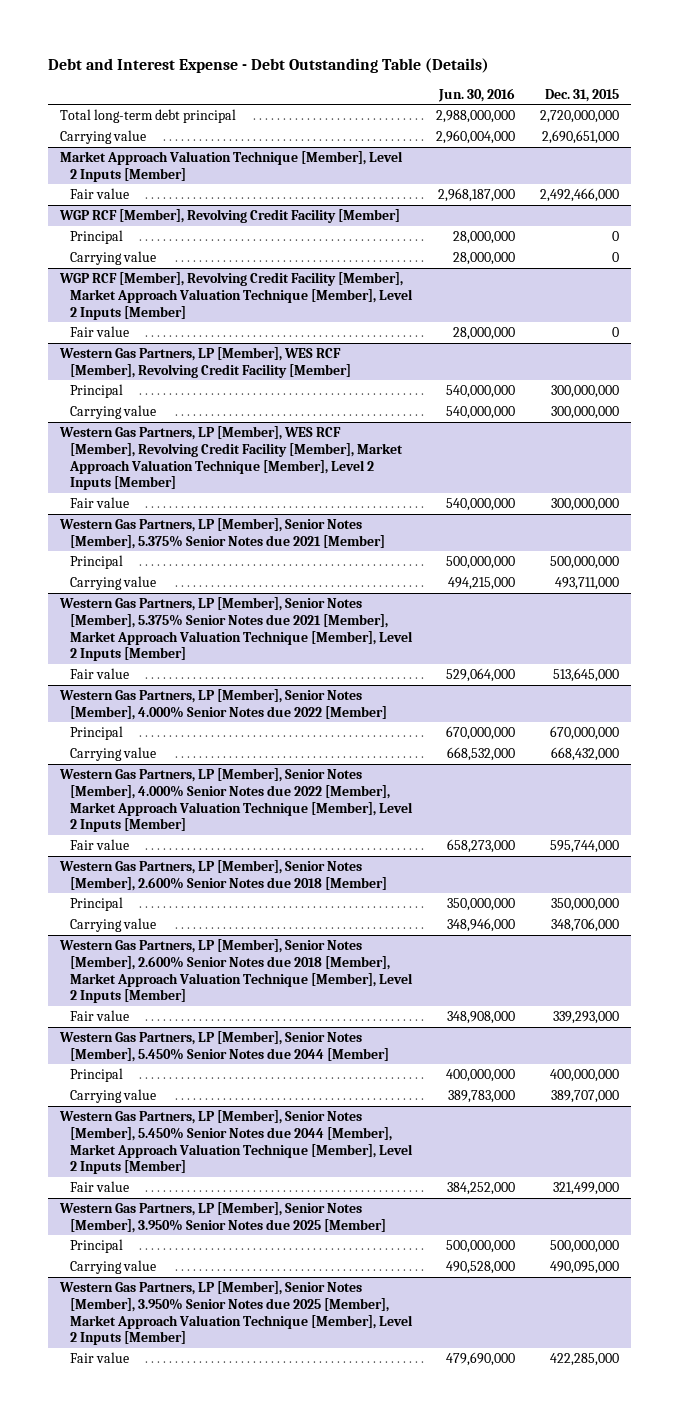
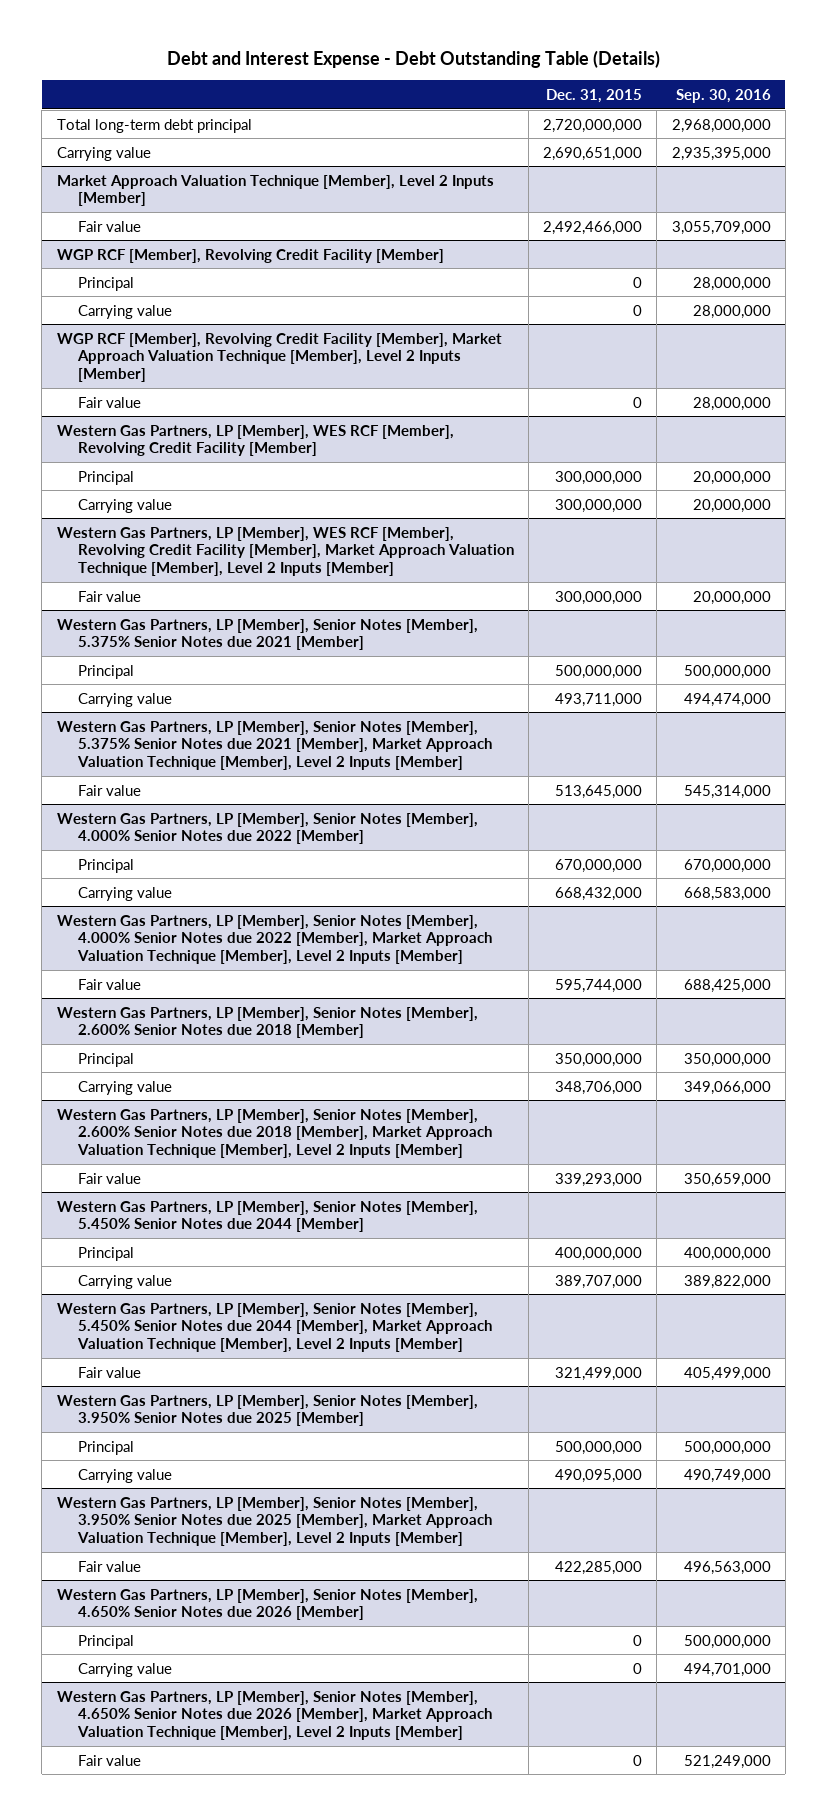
- | Jun. 30, 2016 | Dec. 31, 2015
+ | Dec. 31, 2015 | Sep. 30, 2016
+ Western Gas Partners, LP [Member], Senior Notes [Member], 4.650% Senior Notes due 2026 [Member]
+ Principal | 0 | 500,000,000
+ Carrying value | 0 | 494,701,000
+ Western Gas Partners, LP [Member], Senior Notes [Member], 4.650% Senior Notes due 2026 [Member], Market Approach Valuation Technique [Member], Level 2 Inputs [Member]
+ Fair value | 0 | 521,249,000

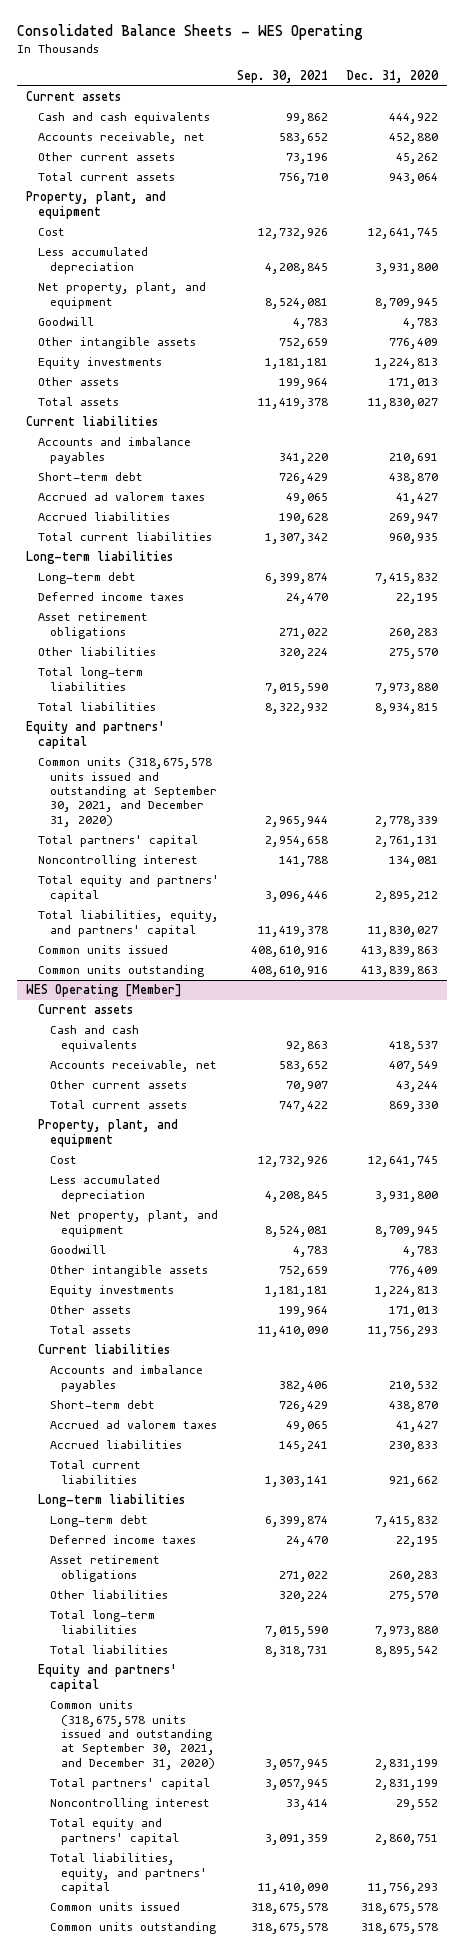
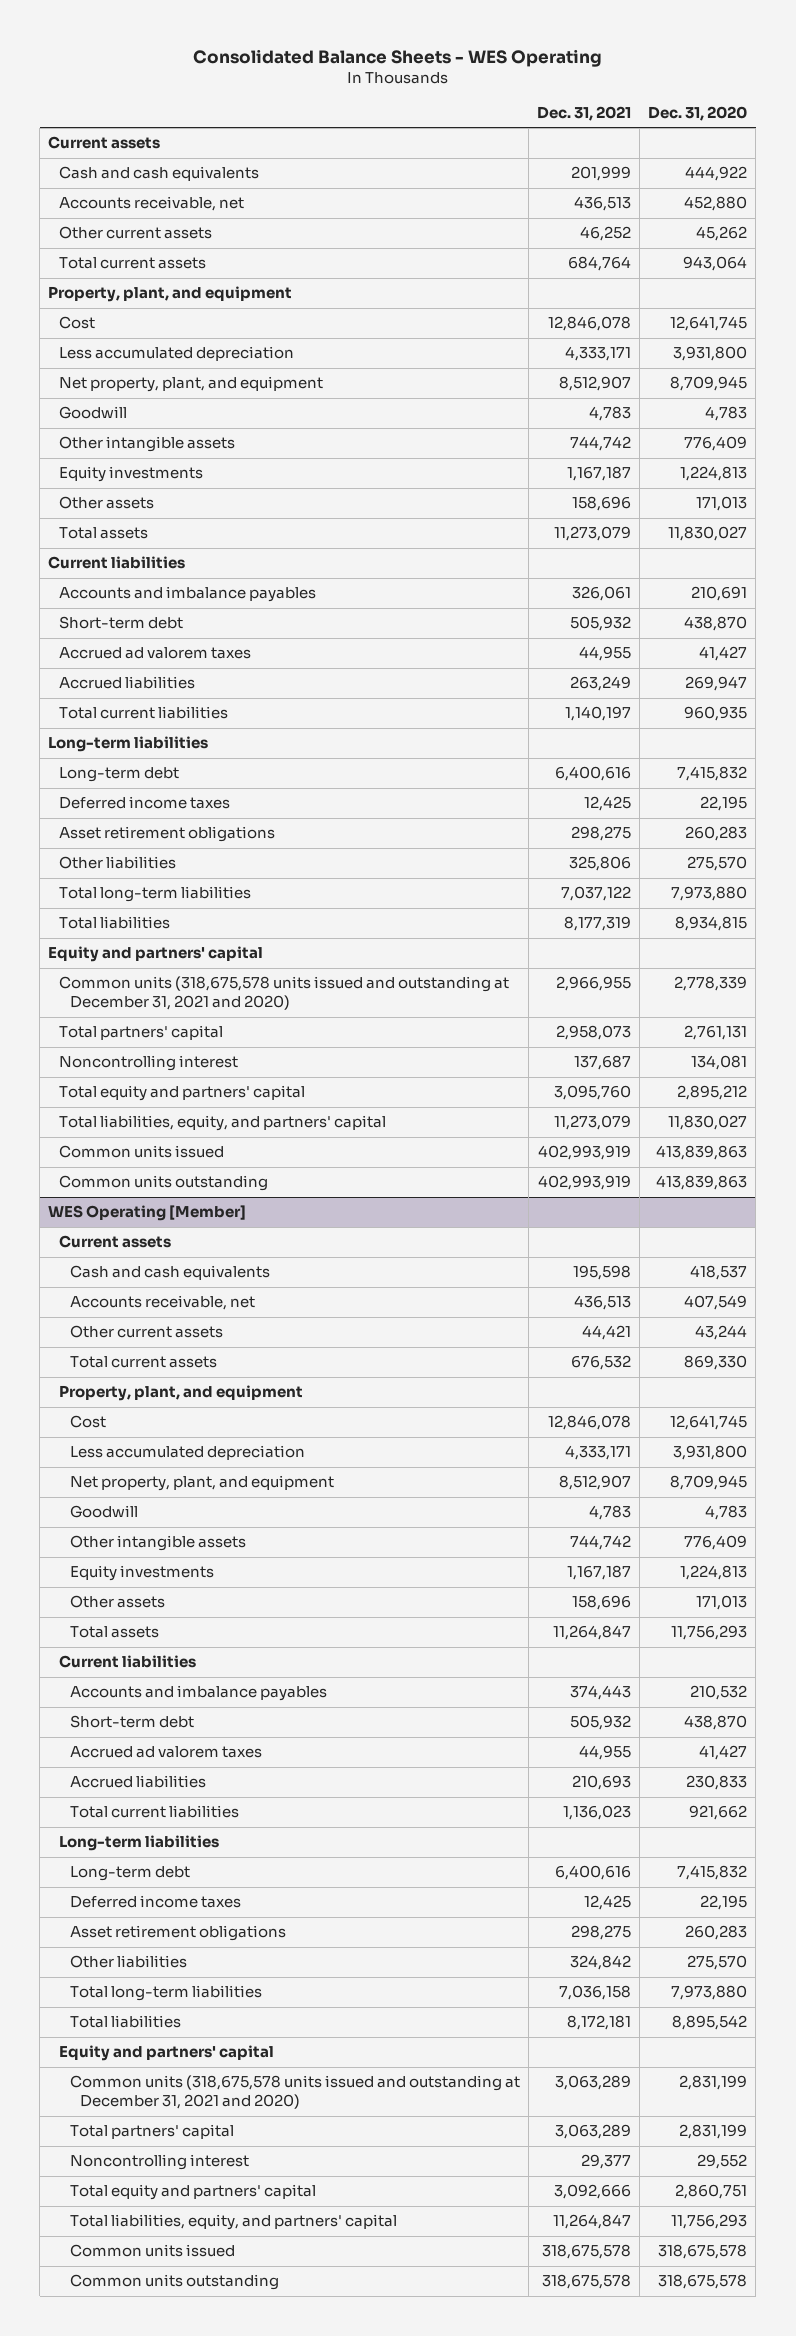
- | Sep. 30, 2021 | Dec. 31, 2020
+ | Dec. 31, 2021 | Dec. 31, 2020
- Common units (318,675,578 units issued and outstanding at September 30, 2021, and December 31, 2020) | 2,965,944 | 2,778,339
+ Common units (318,675,578 units issued and outstanding at December 31, 2021 and 2020) | 2,966,955 | 2,778,339
@ WES Operating [Member]
- Common units (318,675,578 units issued and outstanding at September 30, 2021, and December 31, 2020) | 3,057,945 | 2,831,199
+ Common units (318,675,578 units issued and outstanding at December 31, 2021 and 2020) | 3,063,289 | 2,831,199

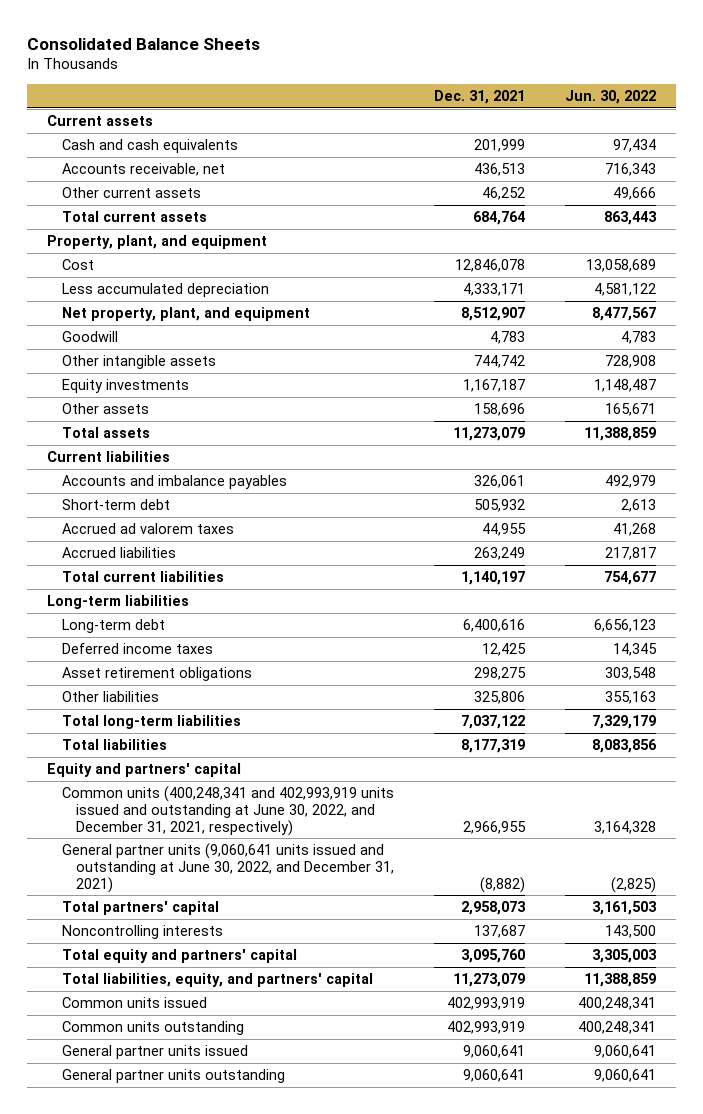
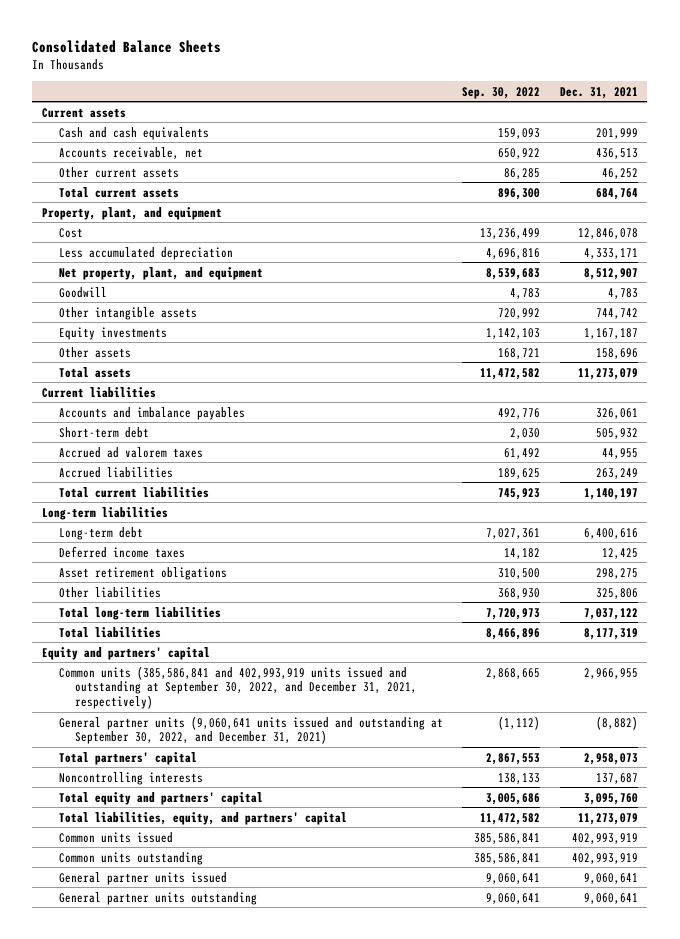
- | Dec. 31, 2021 | Jun. 30, 2022
+ | Sep. 30, 2022 | Dec. 31, 2021
- Common units (400,248,341 and 402,993,919 units issued and outstanding at June 30, 2022, and December 31, 2021, respectively) | 2,966,955 | 3,164,328
- General partner units (9,060,641 units issued and outstanding at June 30, 2022, and December 31, 2021) | (8,882) | (2,825)
+ Common units (385,586,841 and 402,993,919 units issued and outstanding at September 30, 2022, and December 31, 2021, respectively) | 2,868,665 | 2,966,955
+ General partner units (9,060,641 units issued and outstanding at September 30, 2022, and December 31, 2021) | (1,112) | (8,882)

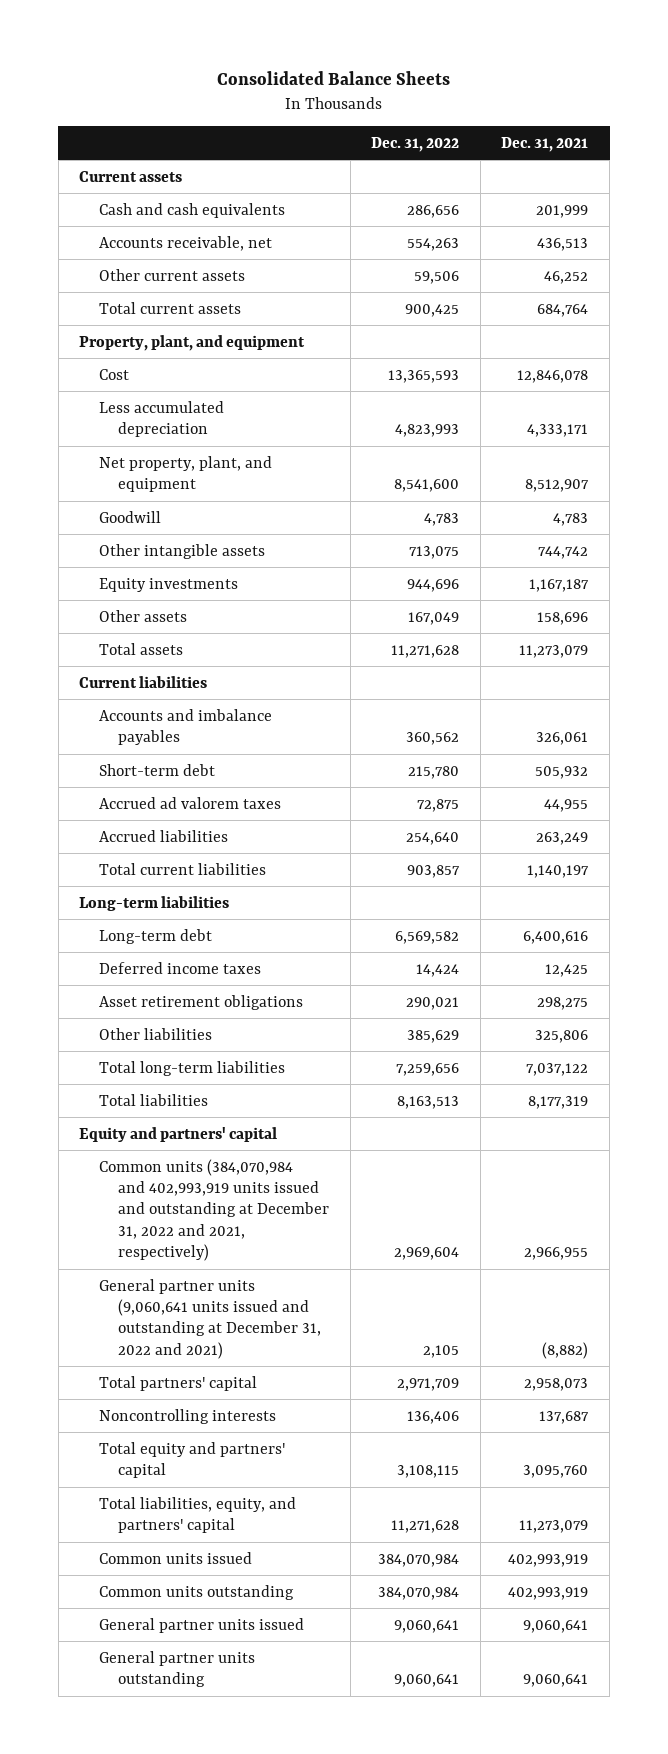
- | Sep. 30, 2022 | Dec. 31, 2021
+ | Dec. 31, 2022 | Dec. 31, 2021
- Common units (385,586,841 and 402,993,919 units issued and outstanding at September 30, 2022, and December 31, 2021, respectively) | 2,868,665 | 2,966,955
- General partner units (9,060,641 units issued and outstanding at September 30, 2022, and December 31, 2021) | (1,112) | (8,882)
+ Common units (384,070,984 and 402,993,919 units issued and outstanding at December 31, 2022 and 2021, respectively) | 2,969,604 | 2,966,955
+ General partner units (9,060,641 units issued and outstanding at December 31, 2022 and 2021) | 2,105 | (8,882)

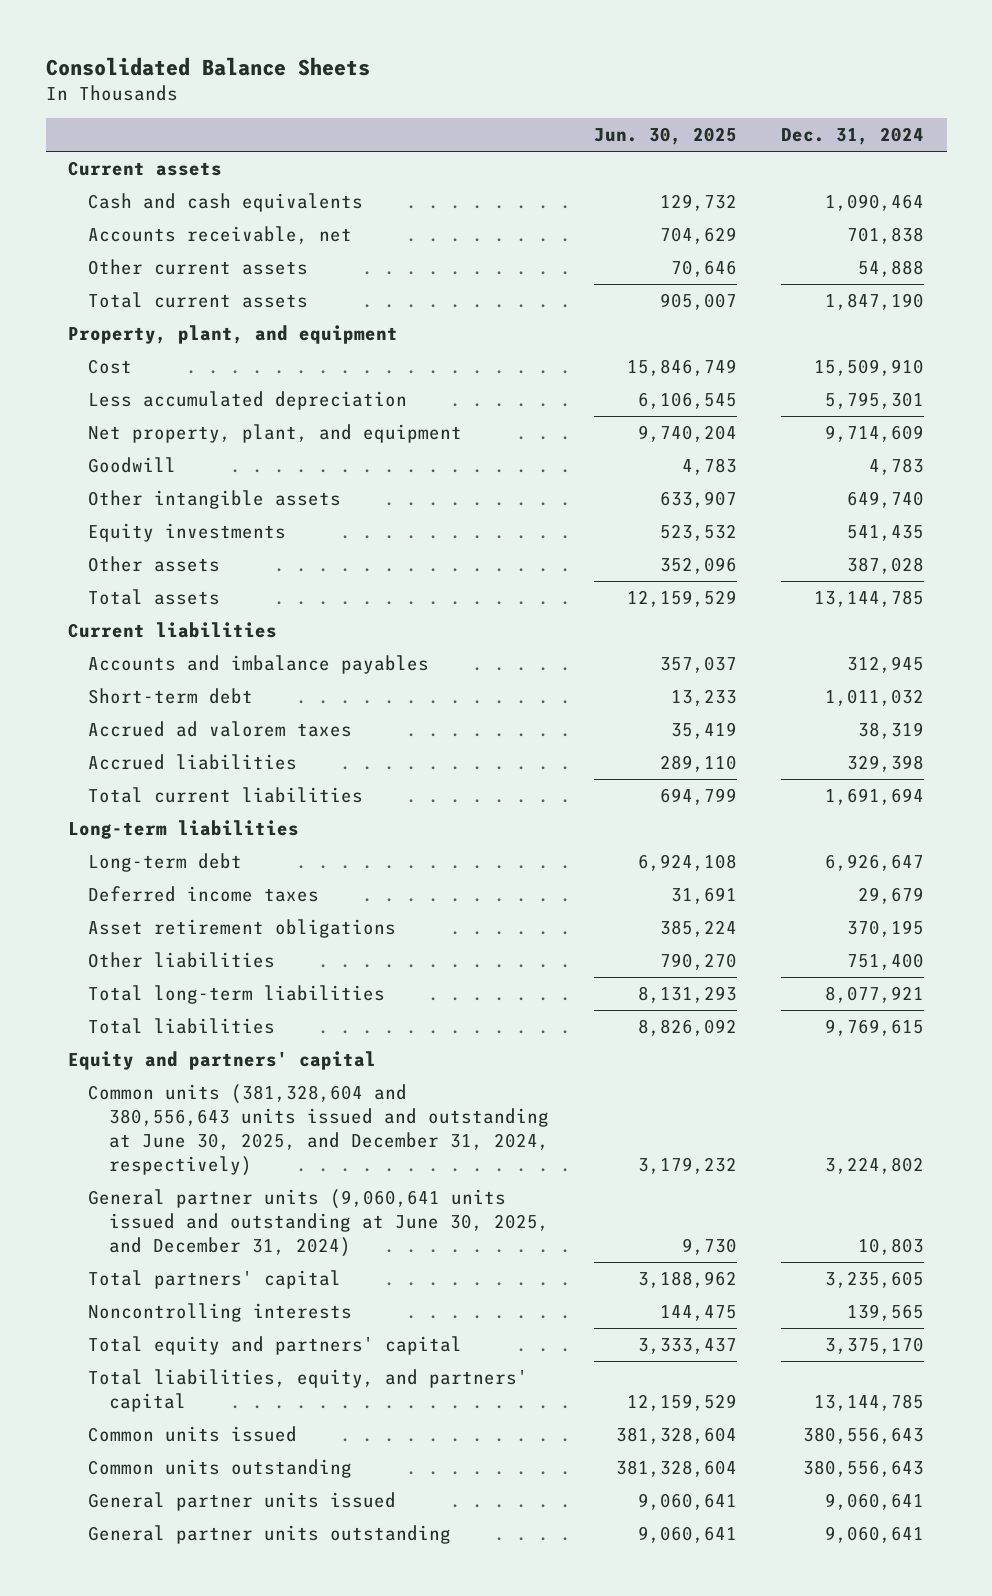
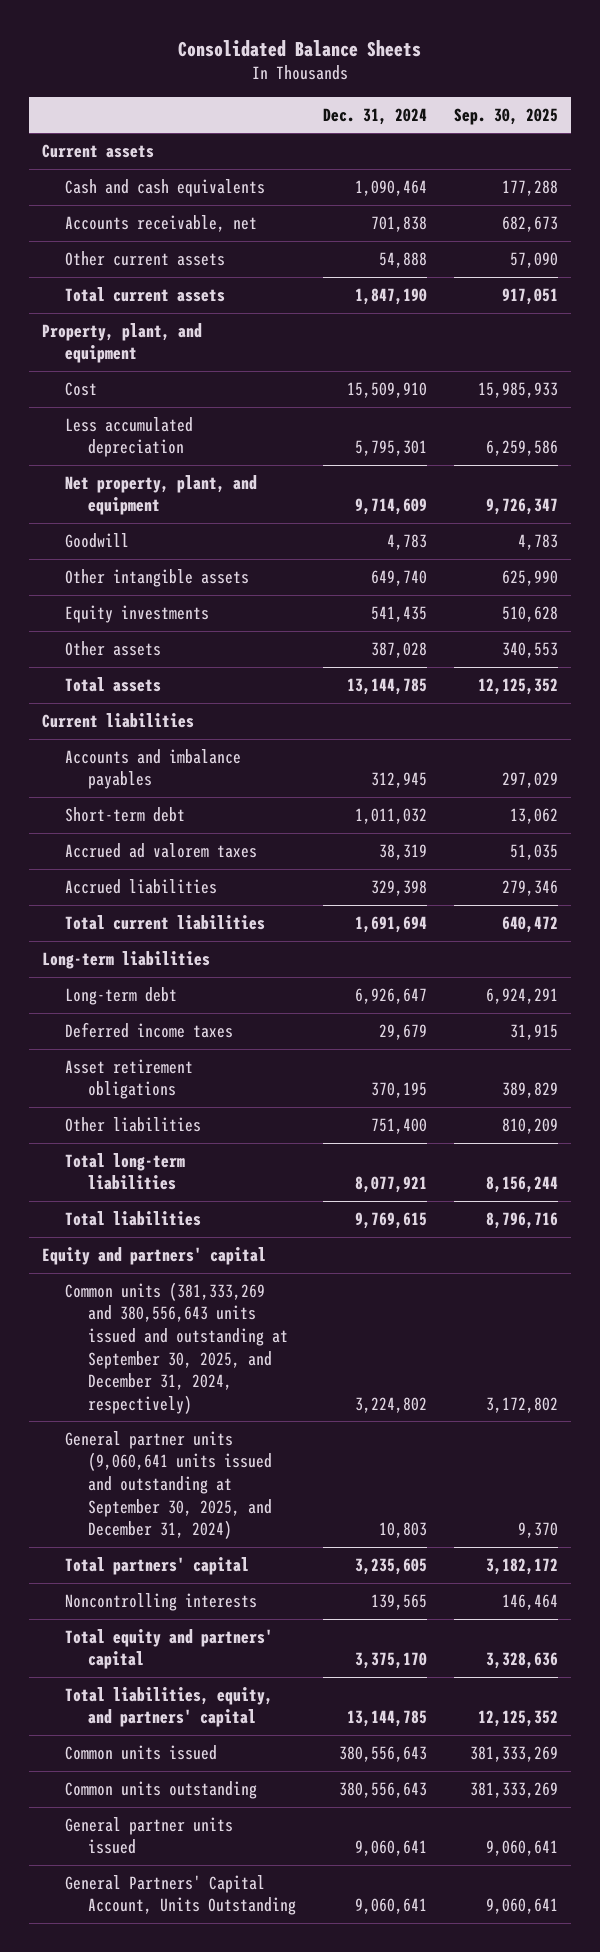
- | Jun. 30, 2025 | Dec. 31, 2024
+ | Dec. 31, 2024 | Sep. 30, 2025
- Common units (381,328,604 and 380,556,643 units issued and outstanding at June 30, 2025, and December 31, 2024, respectively) | 3,179,232 | 3,224,802
- General partner units (9,060,641 units issued and outstanding at June 30, 2025, and December 31, 2024) | 9,730 | 10,803
+ Common units (381,333,269 and 380,556,643 units issued and outstanding at September 30, 2025, and December 31, 2024, respectively) | 3,224,802 | 3,172,802
+ General partner units (9,060,641 units issued and outstanding at September 30, 2025, and December 31, 2024) | 10,803 | 9,370
- General partner units outstanding | 9,060,641 | 9,060,641
+ General Partners' Capital Account, Units Outstanding | 9,060,641 | 9,060,641

